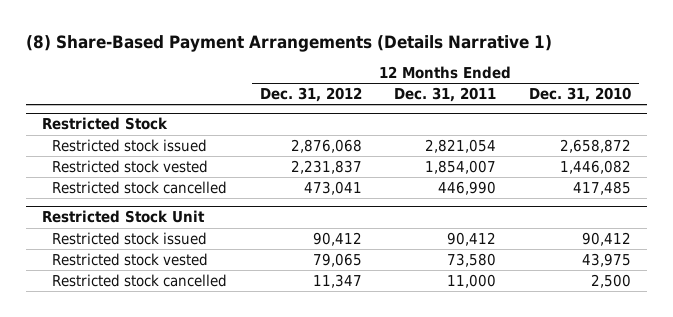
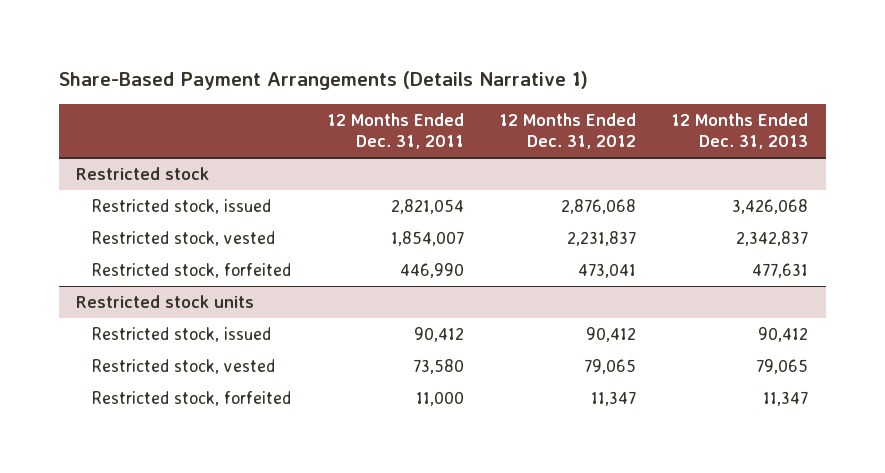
- (8) Share-Based Payment Arrangements (Details Narrative 1)
+ Share-Based Payment Arrangements (Details Narrative 1)
- | 12 Months Ended Dec. 31, 2012 | 12 Months Ended Dec. 31, 2011 | 12 Months Ended Dec. 31, 2010
+ | 12 Months Ended Dec. 31, 2011 | 12 Months Ended Dec. 31, 2012 | 12 Months Ended Dec. 31, 2013
- Restricted Stock
- Restricted stock issued | 2,876,068 | 2,821,054 | 2,658,872
- Restricted stock vested | 2,231,837 | 1,854,007 | 1,446,082
- Restricted stock cancelled | 473,041 | 446,990 | 417,485
- Restricted Stock Unit
- Restricted stock issued | 90,412 | 90,412 | 90,412
- Restricted stock vested | 79,065 | 73,580 | 43,975
- Restricted stock cancelled | 11,347 | 11,000 | 2,500
+ Restricted stock
+ Restricted stock, issued | 2,821,054 | 2,876,068 | 3,426,068
+ Restricted stock, vested | 1,854,007 | 2,231,837 | 2,342,837
+ Restricted stock, forfeited | 446,990 | 473,041 | 477,631
+ Restricted stock units
+ Restricted stock, issued | 90,412 | 90,412 | 90,412
+ Restricted stock, vested | 73,580 | 79,065 | 79,065
+ Restricted stock, forfeited | 11,000 | 11,347 | 11,347

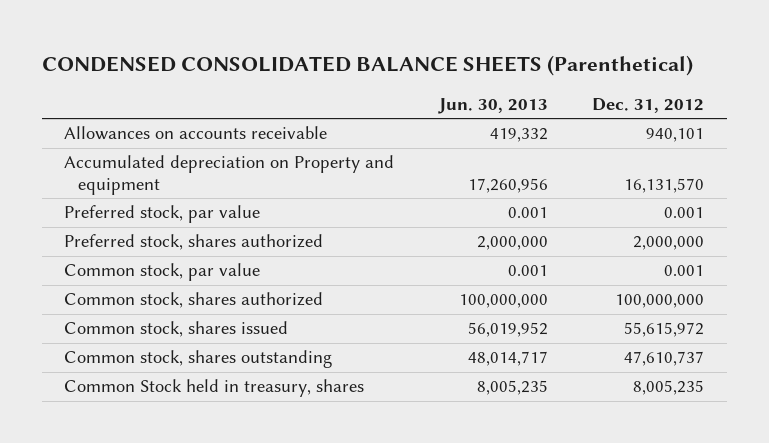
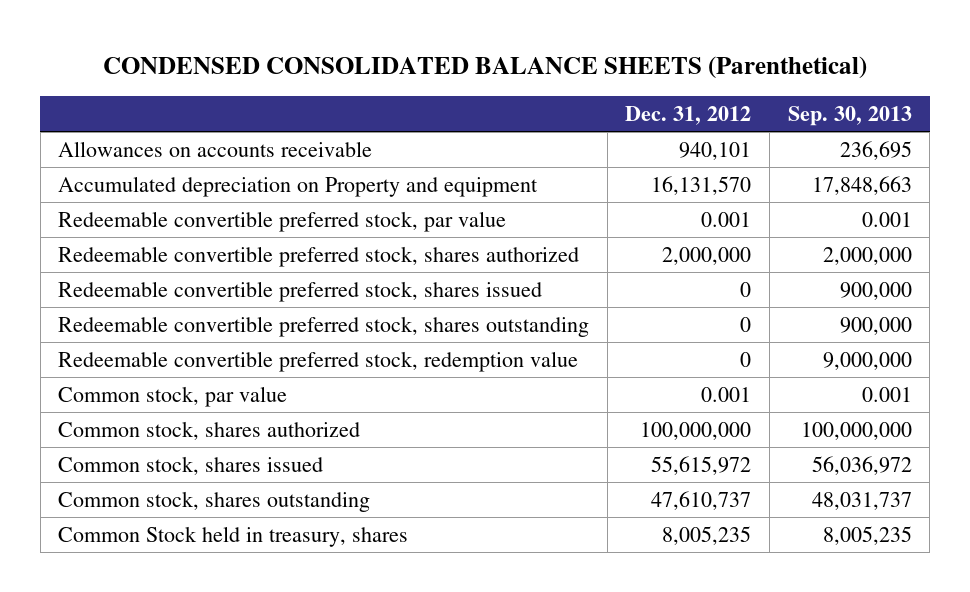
- | Jun. 30, 2013 | Dec. 31, 2012
+ | Dec. 31, 2012 | Sep. 30, 2013
- Preferred stock, par value | 0.001 | 0.001
- Preferred stock, shares authorized | 2,000,000 | 2,000,000
+ Redeemable convertible preferred stock, par value | 0.001 | 0.001
+ Redeemable convertible preferred stock, shares authorized | 2,000,000 | 2,000,000
+ Redeemable convertible preferred stock, shares issued | 0 | 900,000
+ Redeemable convertible preferred stock, shares outstanding | 0 | 900,000
+ Redeemable convertible preferred stock, redemption value | 0 | 9,000,000

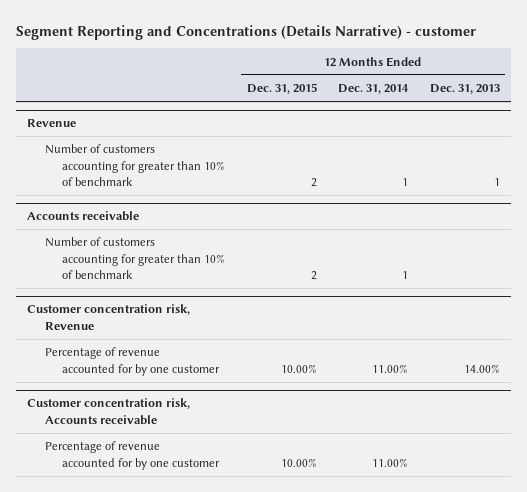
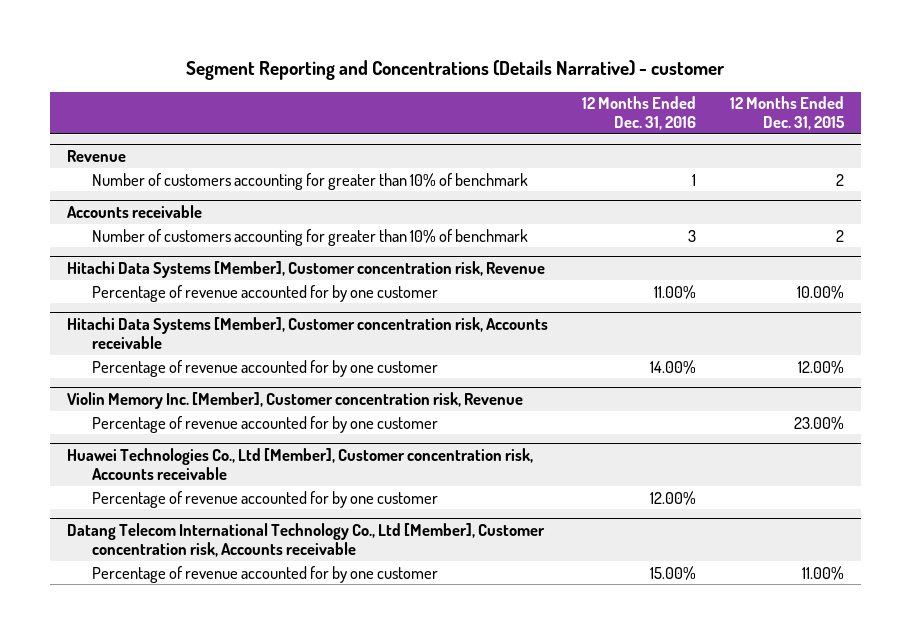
- | 12 Months Ended Dec. 31, 2015 | 12 Months Ended Dec. 31, 2014 | 12 Months Ended Dec. 31, 2013
+ | 12 Months Ended Dec. 31, 2016 | 12 Months Ended Dec. 31, 2015
- Customer concentration risk, Revenue
- Percentage of revenue accounted for by one customer | 10.00% | 11.00% | 14.00%
- Customer concentration risk, Accounts receivable
+ Hitachi Data Systems [Member], Customer concentration risk, Revenue
+ Hitachi Data Systems [Member], Customer concentration risk, Accounts receivable
+ Percentage of revenue accounted for by one customer | 14.00% | 12.00%
+ Violin Memory Inc. [Member], Customer concentration risk, Revenue
+ Percentage of revenue accounted for by one customer | | 23.00%
+ Huawei Technologies Co., Ltd [Member], Customer concentration risk, Accounts receivable
+ Percentage of revenue accounted for by one customer | 12.00% |
+ Datang Telecom International Technology Co., Ltd [Member], Customer concentration risk, Accounts receivable
+ Percentage of revenue accounted for by one customer | 15.00% | 11.00%

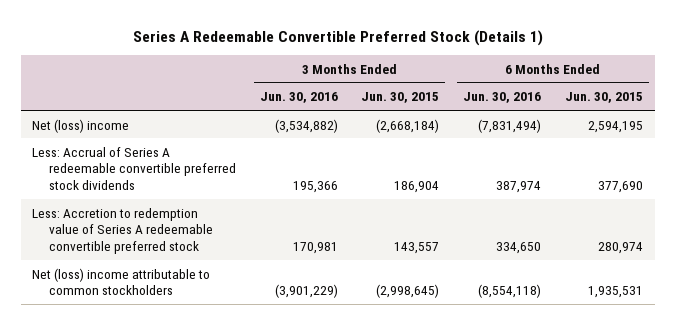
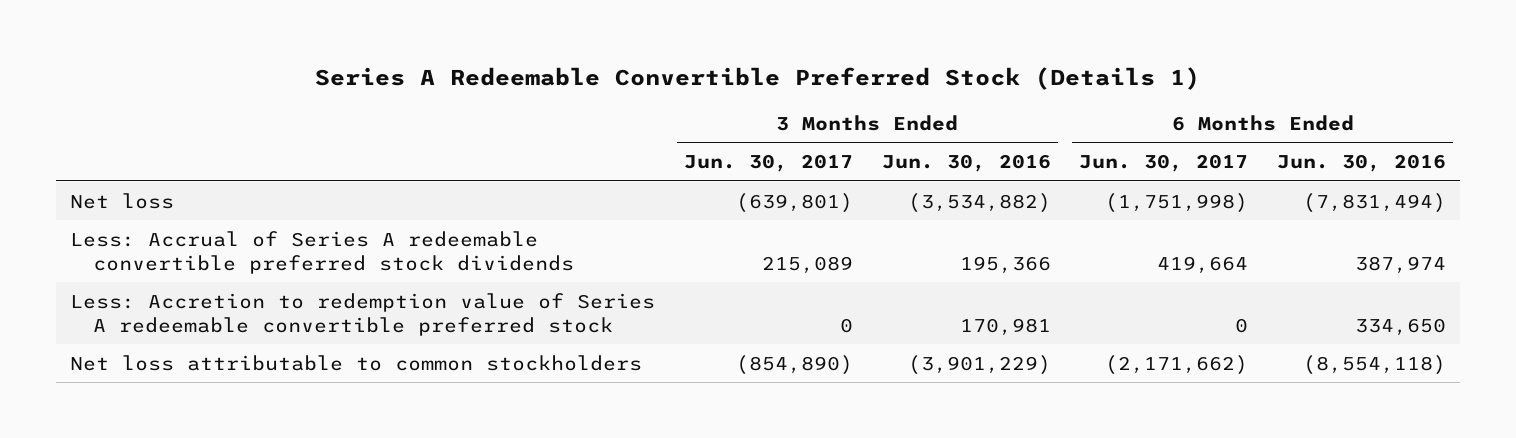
- | 3 Months Ended Jun. 30, 2016 | 3 Months Ended Jun. 30, 2015 | 6 Months Ended Jun. 30, 2016 | 6 Months Ended Jun. 30, 2015
+ | 3 Months Ended Jun. 30, 2017 | 3 Months Ended Jun. 30, 2016 | 6 Months Ended Jun. 30, 2017 | 6 Months Ended Jun. 30, 2016
- Net (loss) income | (3,534,882) | (2,668,184) | (7,831,494) | 2,594,195
+ Net loss | (639,801) | (3,534,882) | (1,751,998) | (7,831,494)
- Net (loss) income attributable to common stockholders | (3,901,229) | (2,998,645) | (8,554,118) | 1,935,531
+ Net loss attributable to common stockholders | (854,890) | (3,901,229) | (2,171,662) | (8,554,118)

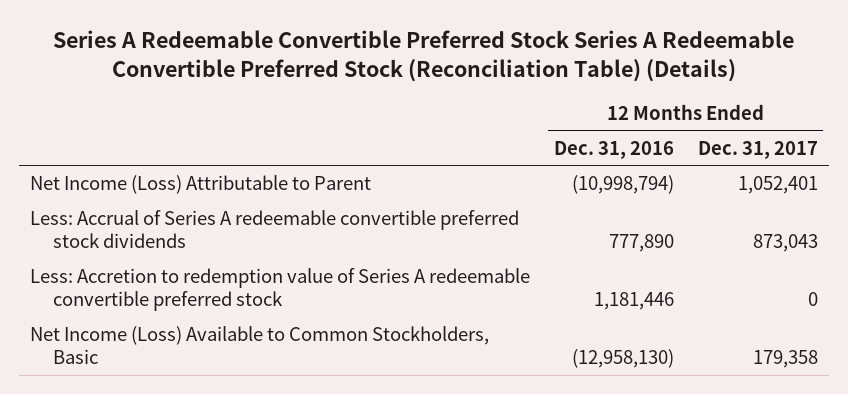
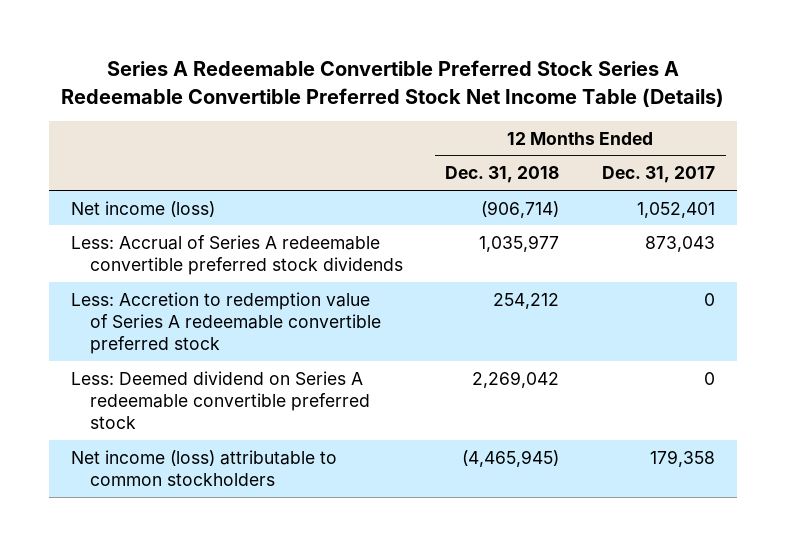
- Series A Redeemable Convertible Preferred Stock Series A Redeemable Convertible Preferred Stock (Reconciliation Table) (Details)
+ Series A Redeemable Convertible Preferred Stock Series A Redeemable Convertible Preferred Stock Net Income Table (Details)
- | 12 Months Ended Dec. 31, 2016 | 12 Months Ended Dec. 31, 2017
+ | 12 Months Ended Dec. 31, 2018 | 12 Months Ended Dec. 31, 2017
- Net Income (Loss) Attributable to Parent | (10,998,794) | 1,052,401
+ Net income (loss) | (906,714) | 1,052,401
- Net Income (Loss) Available to Common Stockholders, Basic | (12,958,130) | 179,358
+ Less: Deemed dividend on Series A redeemable convertible preferred stock | 2,269,042 | 0
+ Net income (loss) attributable to common stockholders | (4,465,945) | 179,358

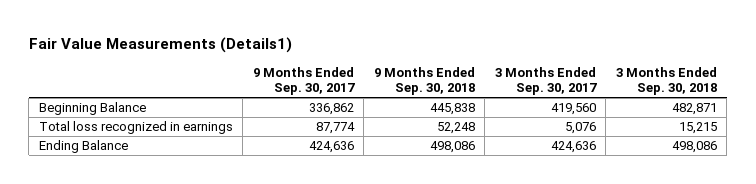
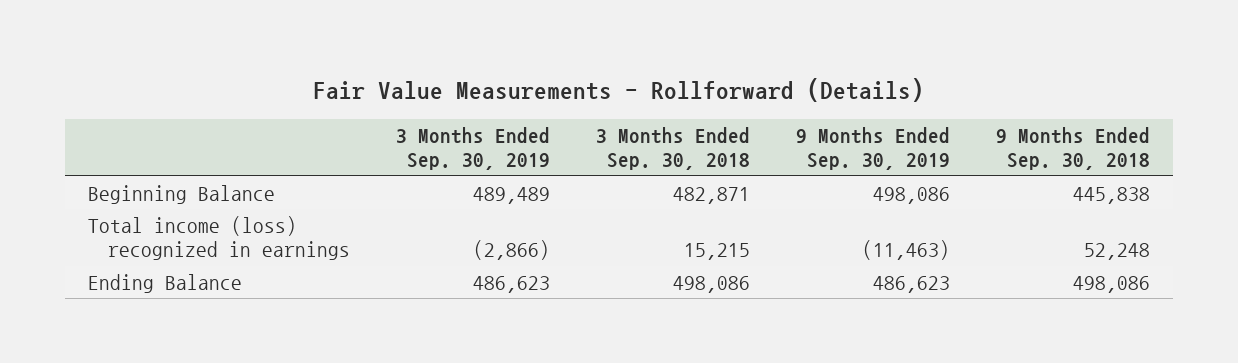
- Fair Value Measurements (Details1)
+ Fair Value Measurements - Rollforward (Details)
- | 9 Months Ended Sep. 30, 2017 | 9 Months Ended Sep. 30, 2018 | 3 Months Ended Sep. 30, 2017 | 3 Months Ended Sep. 30, 2018
+ | 3 Months Ended Sep. 30, 2019 | 3 Months Ended Sep. 30, 2018 | 9 Months Ended Sep. 30, 2019 | 9 Months Ended Sep. 30, 2018
- Total loss recognized in earnings | 87,774 | 52,248 | 5,076 | 15,215
+ Total income (loss) recognized in earnings | (2,866) | 15,215 | (11,463) | 52,248

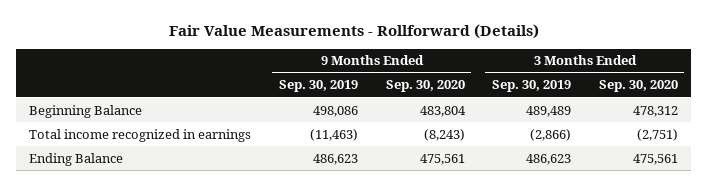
- | 3 Months Ended Sep. 30, 2019 | 3 Months Ended Sep. 30, 2018 | 9 Months Ended Sep. 30, 2019 | 9 Months Ended Sep. 30, 2018
+ | 9 Months Ended Sep. 30, 2019 | 9 Months Ended Sep. 30, 2020 | 3 Months Ended Sep. 30, 2019 | 3 Months Ended Sep. 30, 2020
- Total income (loss) recognized in earnings | (2,866) | 15,215 | (11,463) | 52,248
+ Total income recognized in earnings | (11,463) | (8,243) | (2,866) | (2,751)

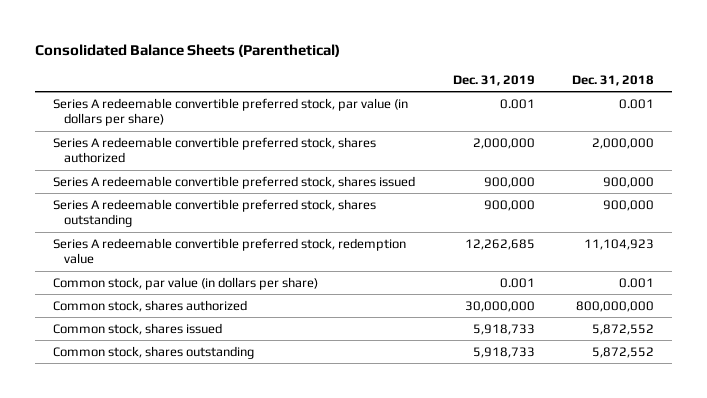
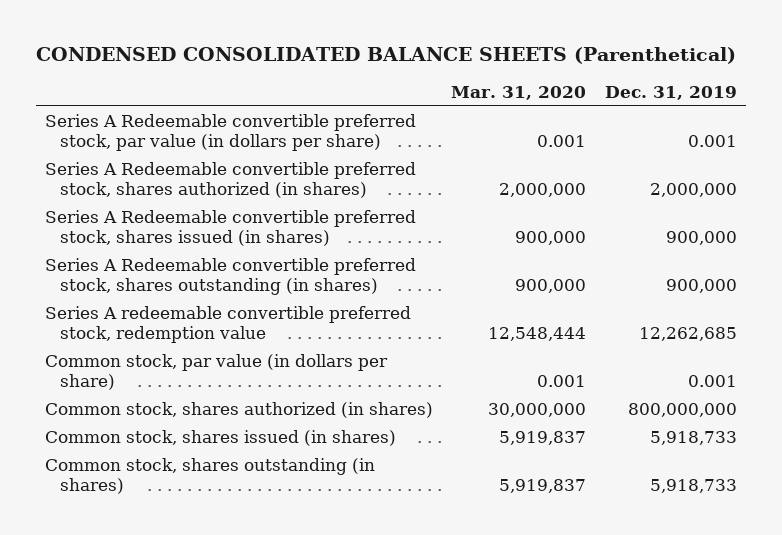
- Consolidated Balance Sheets (Parenthetical)
+ CONDENSED CONSOLIDATED BALANCE SHEETS (Parenthetical)
- | Dec. 31, 2019 | Dec. 31, 2018
+ | Mar. 31, 2020 | Dec. 31, 2019
- Series A redeemable convertible preferred stock, par value (in dollars per share) | 0.001 | 0.001
- Series A redeemable convertible preferred stock, shares authorized | 2,000,000 | 2,000,000
- Series A redeemable convertible preferred stock, shares issued | 900,000 | 900,000
- Series A redeemable convertible preferred stock, shares outstanding | 900,000 | 900,000
+ Series A Redeemable convertible preferred stock, par value (in dollars per share) | 0.001 | 0.001
+ Series A Redeemable convertible preferred stock, shares authorized (in shares) | 2,000,000 | 2,000,000
+ Series A Redeemable convertible preferred stock, shares issued (in shares) | 900,000 | 900,000
+ Series A Redeemable convertible preferred stock, shares outstanding (in shares) | 900,000 | 900,000
- Common stock, shares authorized | 30,000,000 | 800,000,000
- Common stock, shares issued | 5,918,733 | 5,872,552
- Common stock, shares outstanding | 5,918,733 | 5,872,552
+ Common stock, shares authorized (in shares) | 30,000,000 | 800,000,000
+ Common stock, shares issued (in shares) | 5,919,837 | 5,918,733
+ Common stock, shares outstanding (in shares) | 5,919,837 | 5,918,733

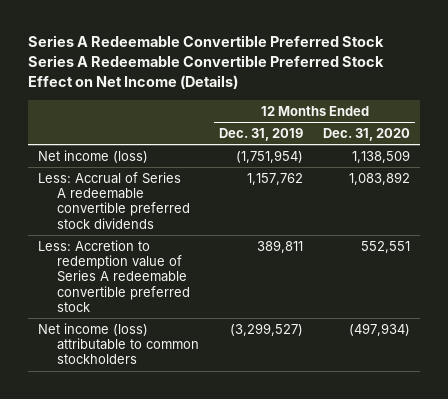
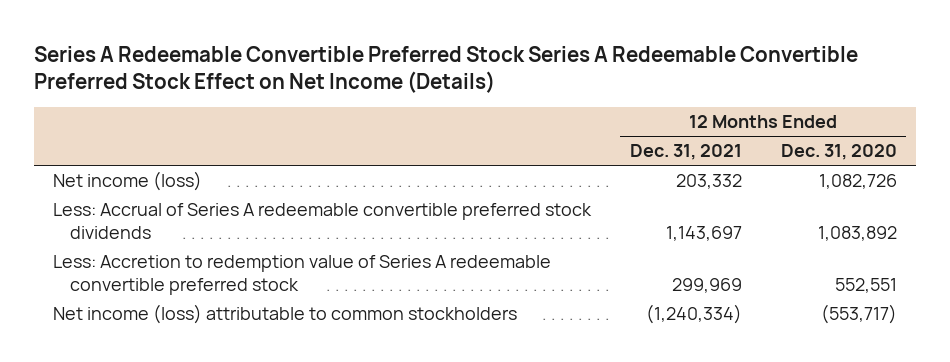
- | 12 Months Ended Dec. 31, 2019 | 12 Months Ended Dec. 31, 2020
+ | 12 Months Ended Dec. 31, 2021 | 12 Months Ended Dec. 31, 2020
- Net income (loss) | (1,751,954) | 1,138,509
+ Net income (loss) | 203,332 | 1,082,726
- Net income (loss) attributable to common stockholders | (3,299,527) | (497,934)
+ Net income (loss) attributable to common stockholders | (1,240,334) | (553,717)

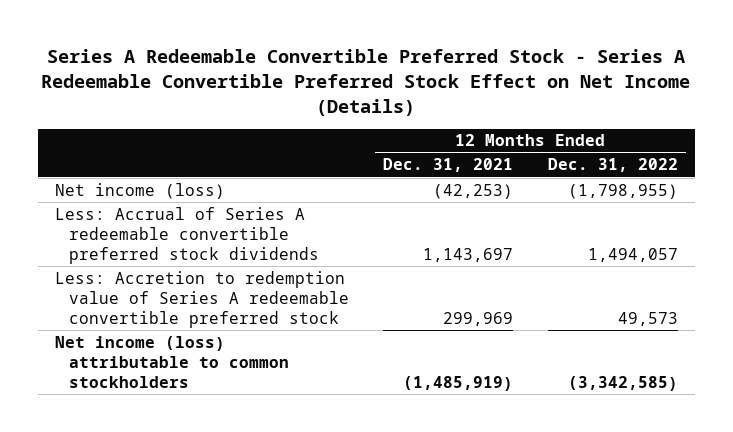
- Series A Redeemable Convertible Preferred Stock Series A Redeemable Convertible Preferred Stock Effect on Net Income (Details)
+ Series A Redeemable Convertible Preferred Stock - Series A Redeemable Convertible Preferred Stock Effect on Net Income (Details)
- | 12 Months Ended Dec. 31, 2021 | 12 Months Ended Dec. 31, 2020
+ | 12 Months Ended Dec. 31, 2021 | 12 Months Ended Dec. 31, 2022
- Net income (loss) | 203,332 | 1,082,726
+ Net income (loss) | (42,253) | (1,798,955)
- Net income (loss) attributable to common stockholders | (1,240,334) | (553,717)
+ Net income (loss) attributable to common stockholders | (1,485,919) | (3,342,585)

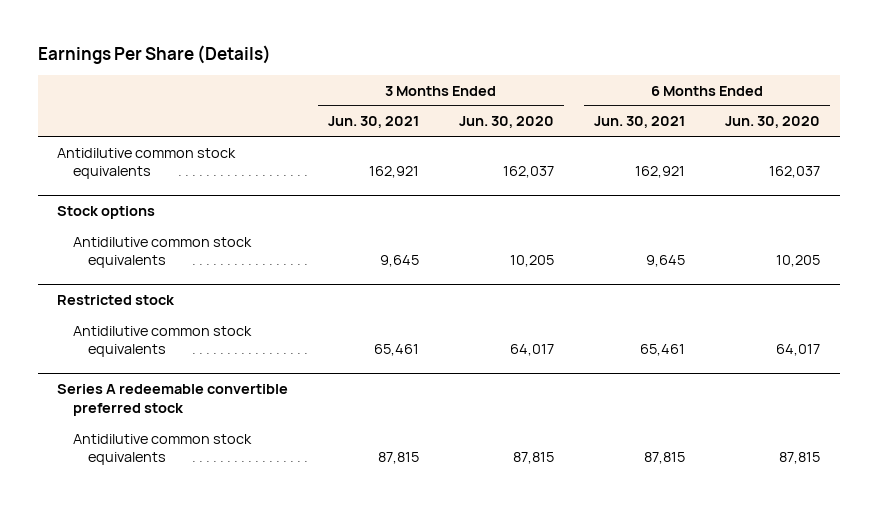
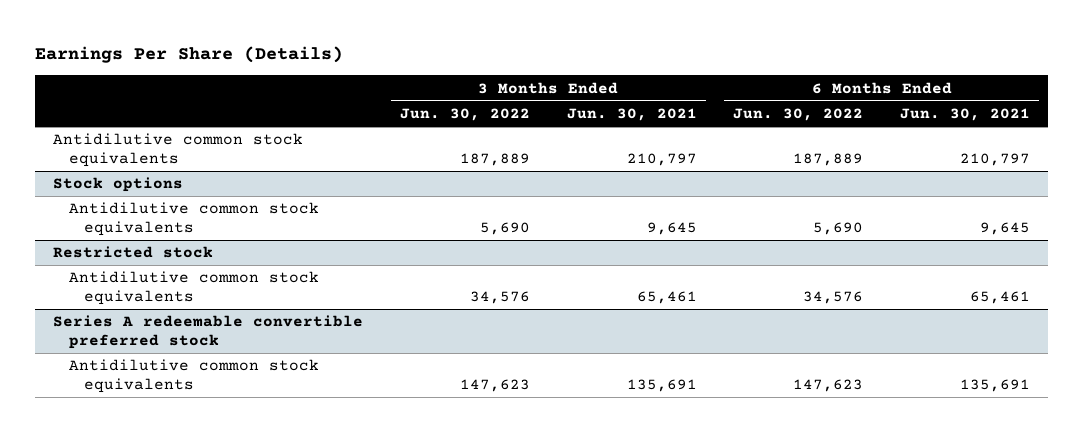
- | 3 Months Ended Jun. 30, 2021 | 3 Months Ended Jun. 30, 2020 | 6 Months Ended Jun. 30, 2021 | 6 Months Ended Jun. 30, 2020
+ | 3 Months Ended Jun. 30, 2022 | 3 Months Ended Jun. 30, 2021 | 6 Months Ended Jun. 30, 2022 | 6 Months Ended Jun. 30, 2021
- Antidilutive common stock equivalents | 162,921 | 162,037 | 162,921 | 162,037
+ Antidilutive common stock equivalents | 187,889 | 210,797 | 187,889 | 210,797
@ Series A redeemable convertible preferred stock
- Antidilutive common stock equivalents | 87,815 | 87,815 | 87,815 | 87,815
+ Antidilutive common stock equivalents | 147,623 | 135,691 | 147,623 | 135,691

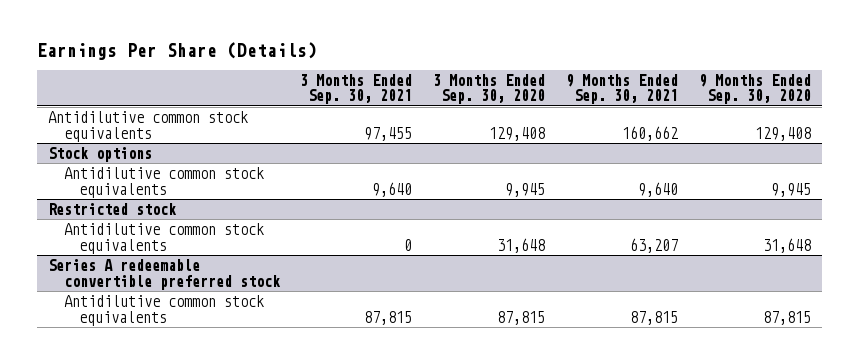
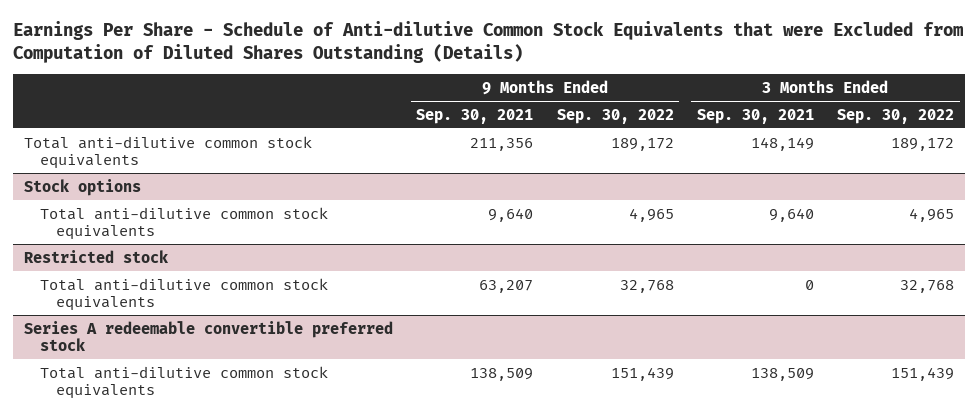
- Earnings Per Share (Details)
+ Earnings Per Share - Schedule of Anti-dilutive Common Stock Equivalents that were Excluded from Computation of Diluted Shares Outstanding (Details)
- | 3 Months Ended Sep. 30, 2021 | 3 Months Ended Sep. 30, 2020 | 9 Months Ended Sep. 30, 2021 | 9 Months Ended Sep. 30, 2020
+ | 9 Months Ended Sep. 30, 2021 | 9 Months Ended Sep. 30, 2022 | 3 Months Ended Sep. 30, 2021 | 3 Months Ended Sep. 30, 2022
- Antidilutive common stock equivalents | 97,455 | 129,408 | 160,662 | 129,408
+ Total anti-dilutive common stock equivalents | 211,356 | 189,172 | 148,149 | 189,172
@ Stock options
- Antidilutive common stock equivalents | 9,640 | 9,945 | 9,640 | 9,945
+ Total anti-dilutive common stock equivalents | 9,640 | 4,965 | 9,640 | 4,965
@ Restricted stock
- Antidilutive common stock equivalents | 0 | 31,648 | 63,207 | 31,648
+ Total anti-dilutive common stock equivalents | 63,207 | 32,768 | 0 | 32,768
@ Series A redeemable convertible preferred stock
- Antidilutive common stock equivalents | 87,815 | 87,815 | 87,815 | 87,815
+ Total anti-dilutive common stock equivalents | 138,509 | 151,439 | 138,509 | 151,439

